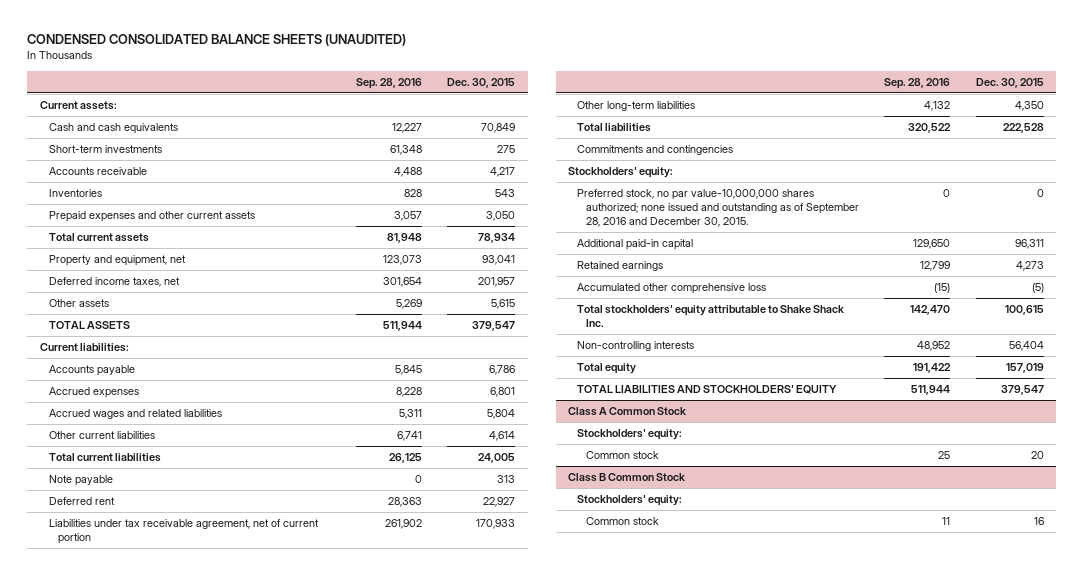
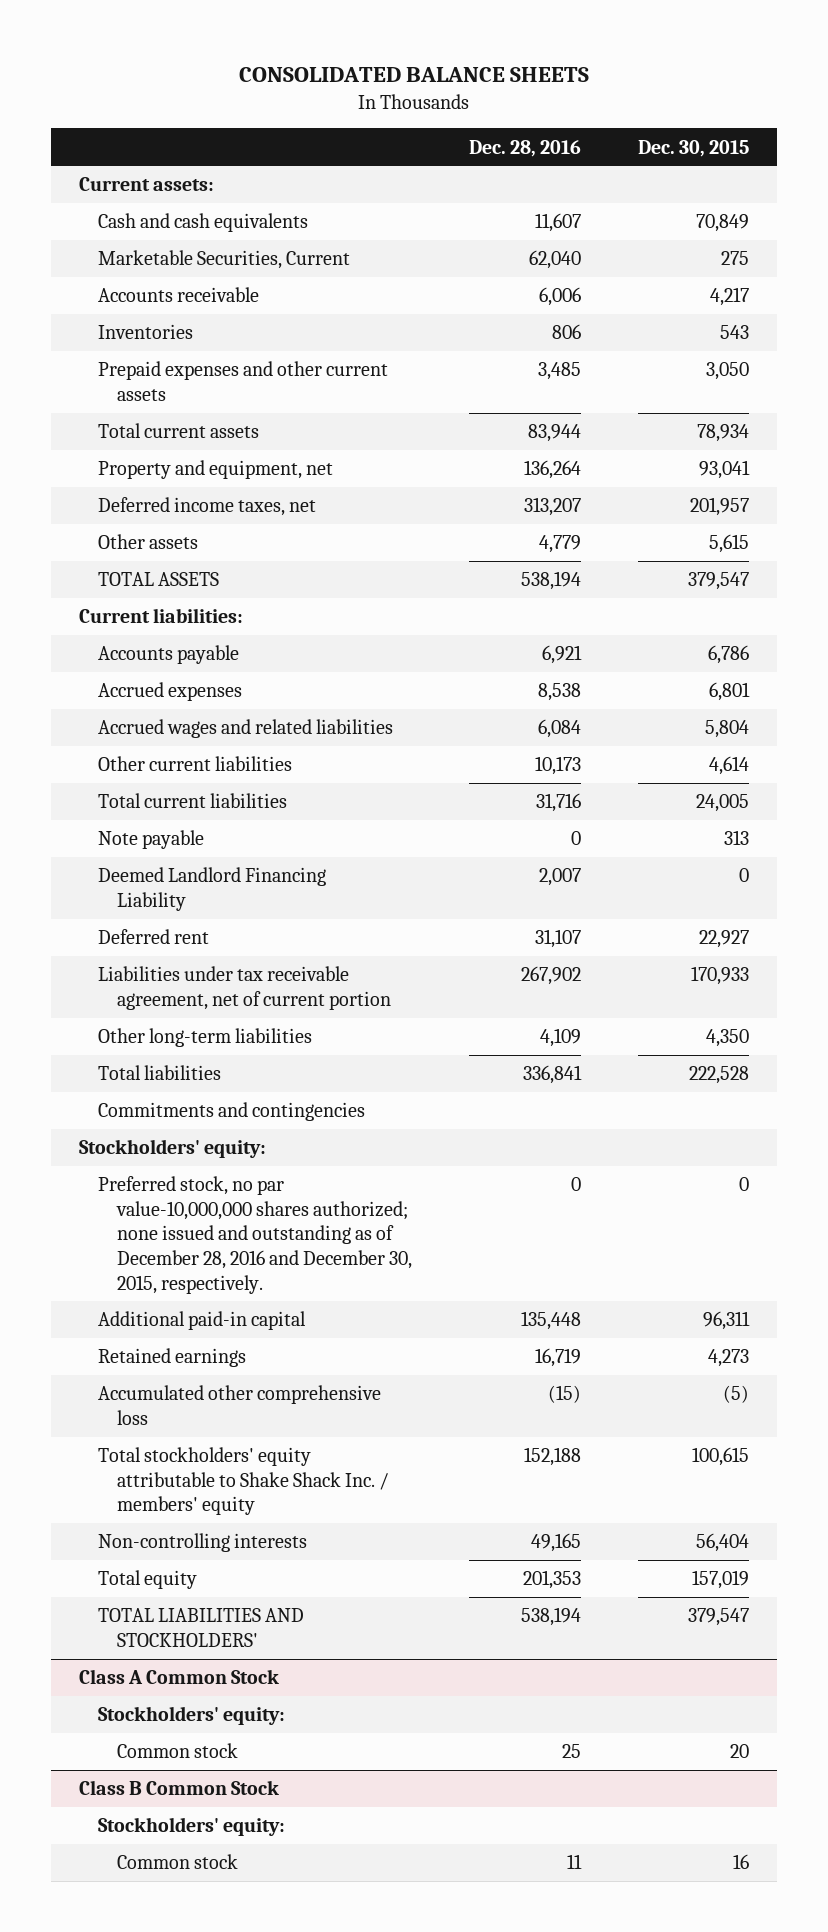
- CONDENSED CONSOLIDATED BALANCE SHEETS (UNAUDITED)
+ CONSOLIDATED BALANCE SHEETS
- | Sep. 28, 2016 | Dec. 30, 2015
+ | Dec. 28, 2016 | Dec. 30, 2015
- Short-term investments | 61,348 | 275
+ Marketable Securities, Current | 62,040 | 275
+ Deemed Landlord Financing Liability | 2,007 | 0
- Preferred stock, no par value-10,000,000 shares authorized; none issued and outstanding as of September 28, 2016 and December 30, 2015. | 0 | 0
+ Preferred stock, no par value-10,000,000 shares authorized; none issued and outstanding as of December 28, 2016 and December 30, 2015, respectively. | 0 | 0
- Total stockholders' equity attributable to Shake Shack Inc. | 142,470 | 100,615
+ Total stockholders' equity attributable to Shake Shack Inc. / members' equity | 152,188 | 100,615
- TOTAL LIABILITIES AND STOCKHOLDERS' EQUITY | 511,944 | 379,547
+ TOTAL LIABILITIES AND STOCKHOLDERS' | 538,194 | 379,547

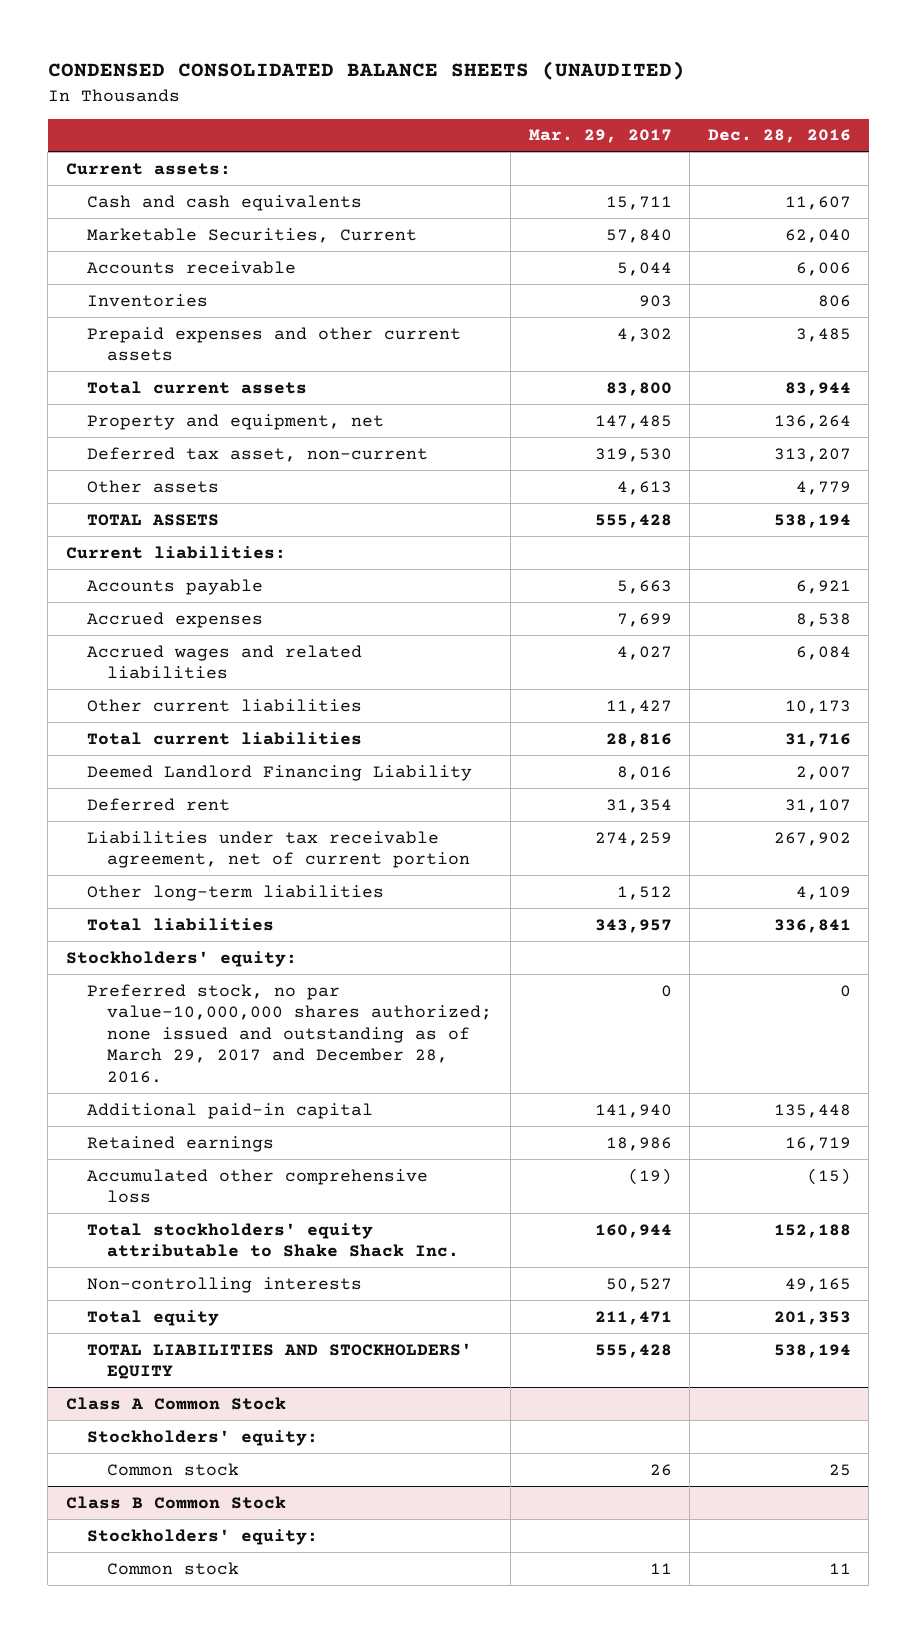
- CONSOLIDATED BALANCE SHEETS
+ CONDENSED CONSOLIDATED BALANCE SHEETS (UNAUDITED)
- | Dec. 28, 2016 | Dec. 30, 2015
+ | Mar. 29, 2017 | Dec. 28, 2016
- Deferred income taxes, net | 313,207 | 201,957
+ Deferred tax asset, non-current | 319,530 | 313,207
- Note payable | 0 | 313
- Commitments and contingencies
- Preferred stock, no par value-10,000,000 shares authorized; none issued and outstanding as of December 28, 2016 and December 30, 2015, respectively. | 0 | 0
+ Preferred stock, no par value-10,000,000 shares authorized; none issued and outstanding as of March 29, 2017 and December 28, 2016. | 0 | 0
- Total stockholders' equity attributable to Shake Shack Inc. / members' equity | 152,188 | 100,615
+ Total stockholders' equity attributable to Shake Shack Inc. | 160,944 | 152,188
- TOTAL LIABILITIES AND STOCKHOLDERS' | 538,194 | 379,547
+ TOTAL LIABILITIES AND STOCKHOLDERS' EQUITY | 555,428 | 538,194

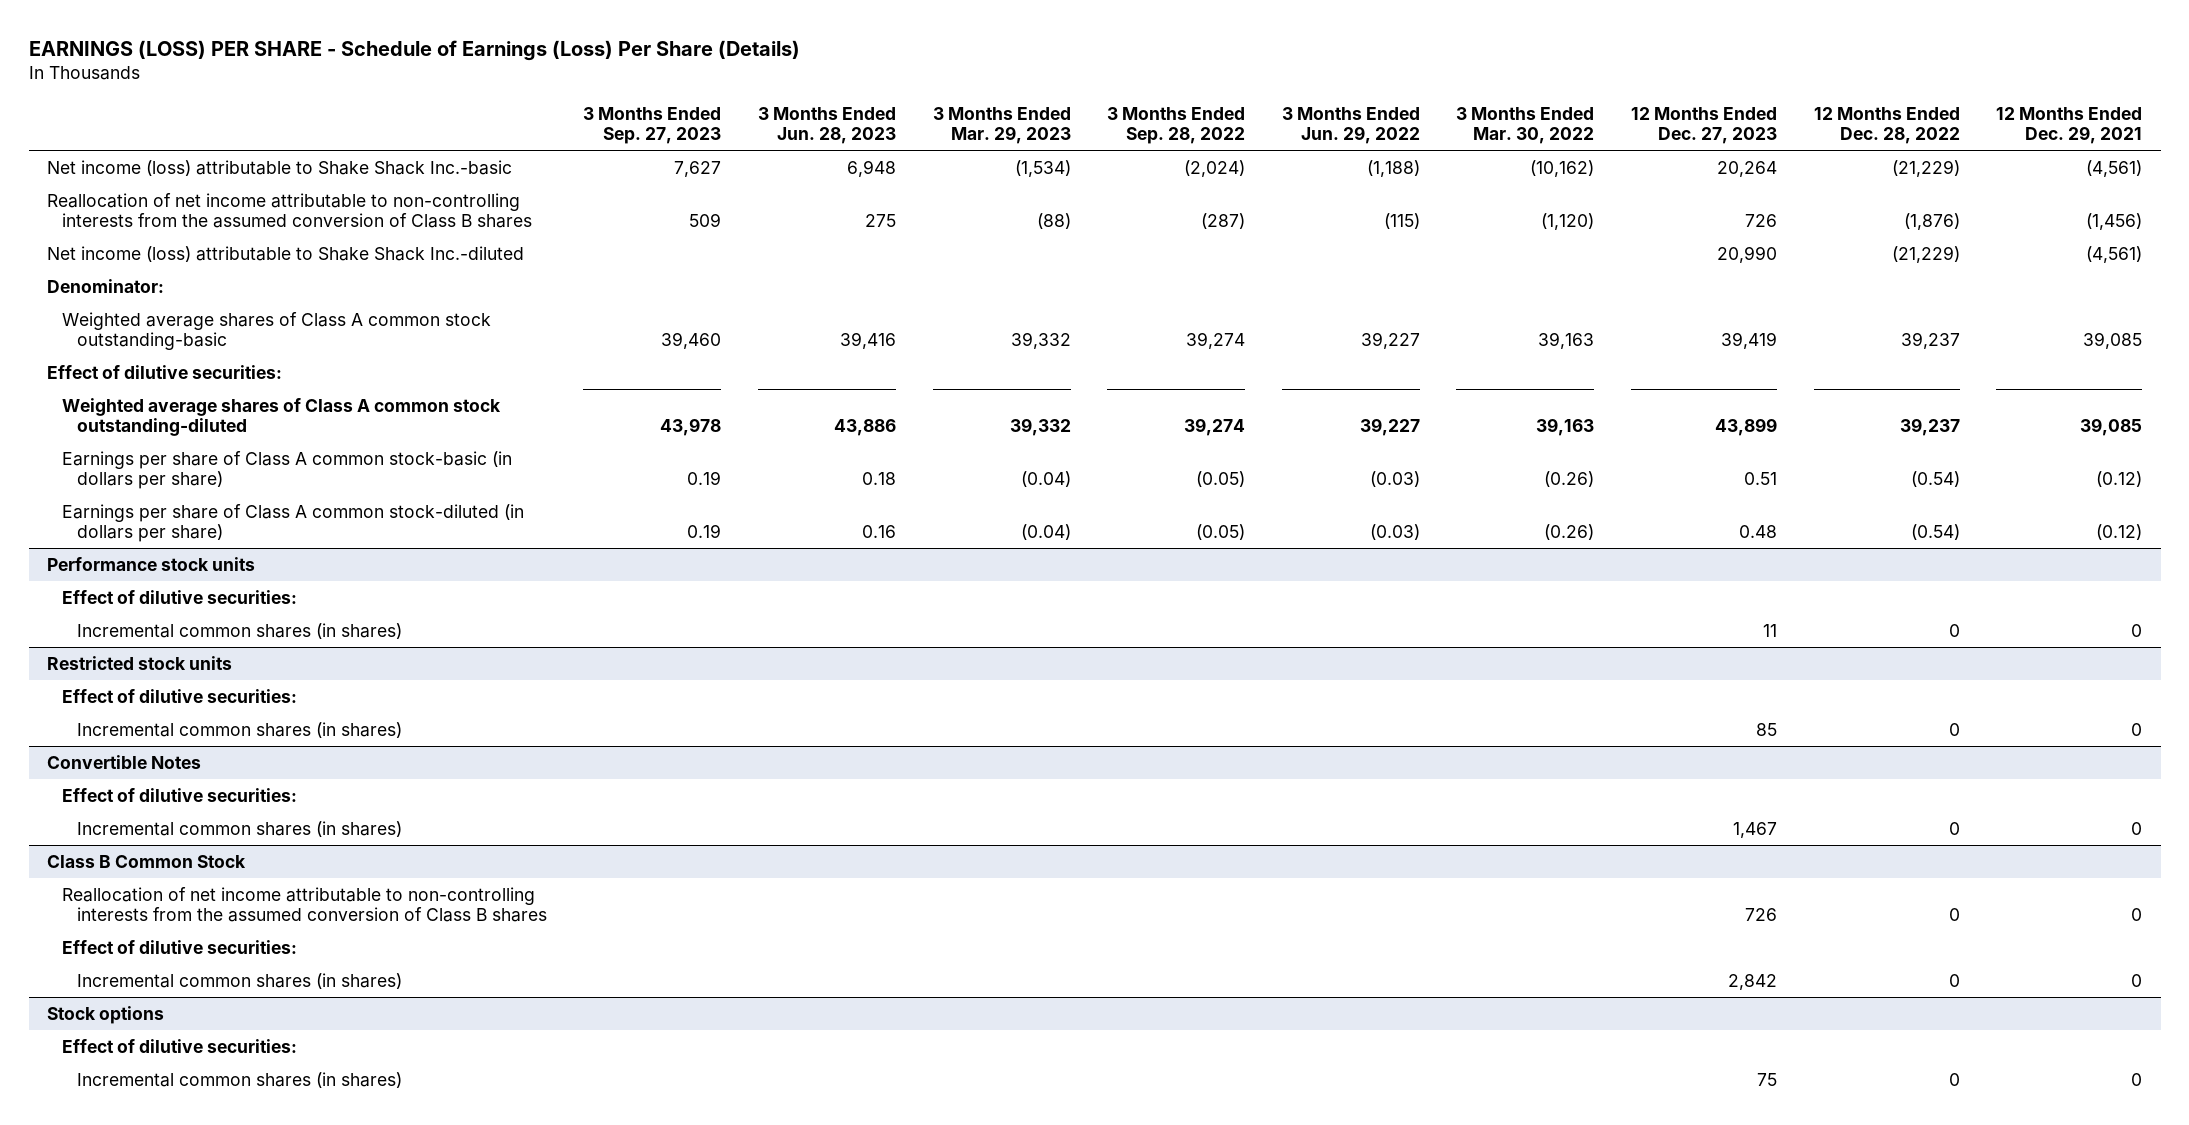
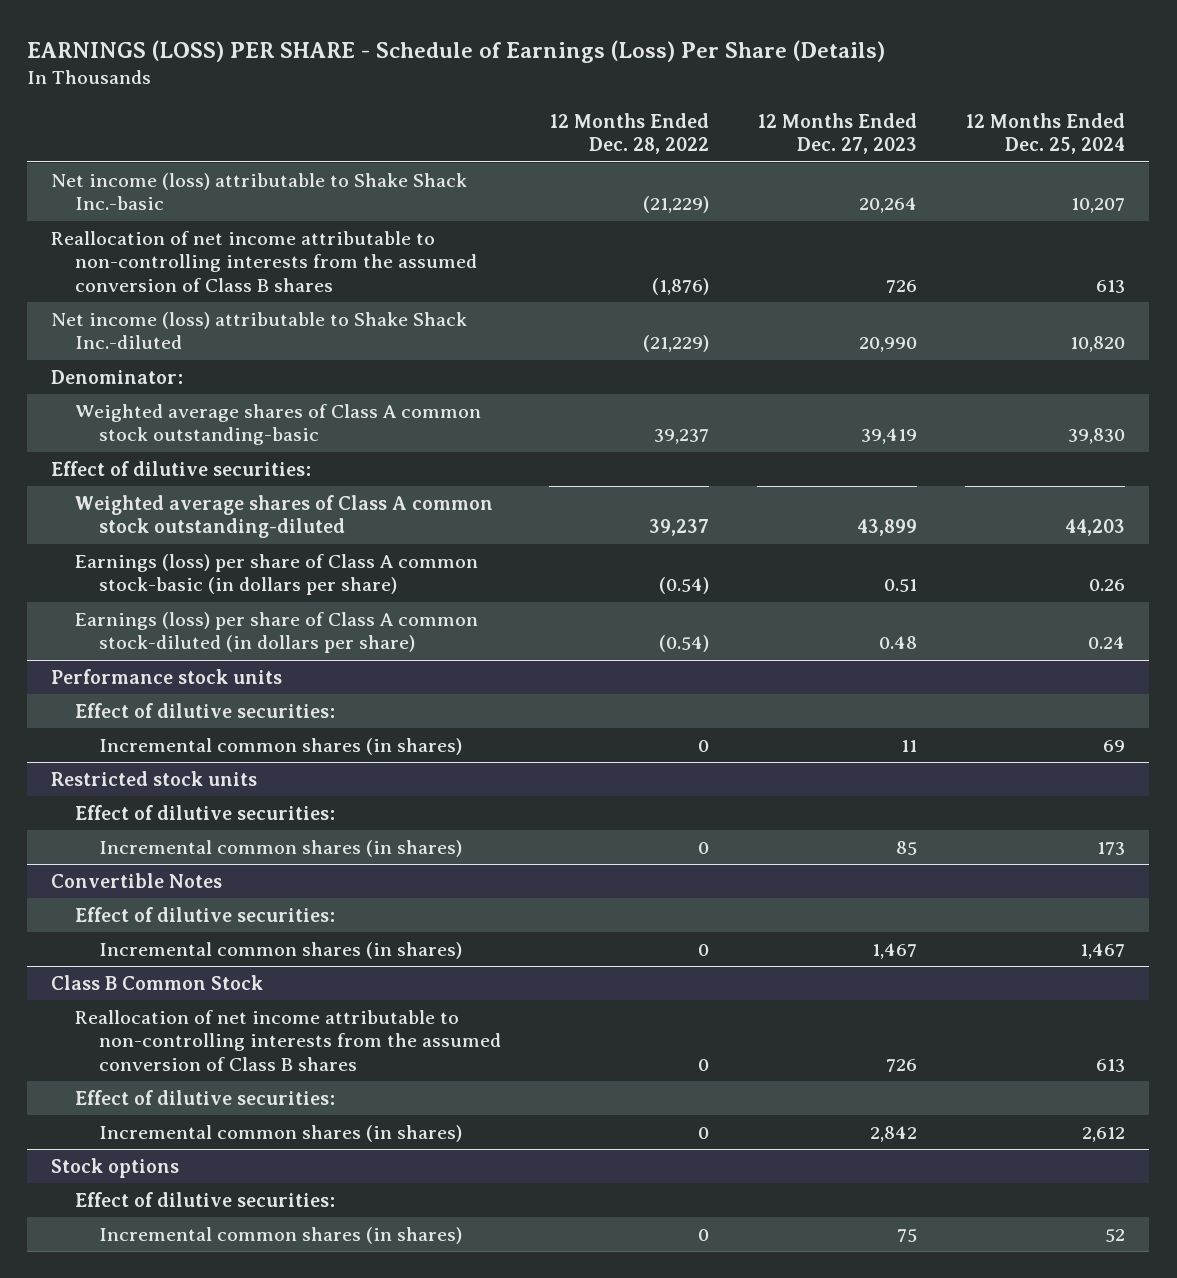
- | 3 Months Ended Sep. 27, 2023 | 3 Months Ended Jun. 28, 2023 | 3 Months Ended Mar. 29, 2023 | 3 Months Ended Sep. 28, 2022 | 3 Months Ended Jun. 29, 2022 | 3 Months Ended Mar. 30, 2022 | 12 Months Ended Dec. 27, 2023 | 12 Months Ended Dec. 28, 2022 | 12 Months Ended Dec. 29, 2021
+ | 12 Months Ended Dec. 28, 2022 | 12 Months Ended Dec. 27, 2023 | 12 Months Ended Dec. 25, 2024
- Earnings per share of Class A common stock-basic (in dollars per share) | 0.19 | 0.18 | (0.04) | (0.05) | (0.03) | (0.26) | 0.51 | (0.54) | (0.12)
- Earnings per share of Class A common stock-diluted (in dollars per share) | 0.19 | 0.16 | (0.04) | (0.05) | (0.03) | (0.26) | 0.48 | (0.54) | (0.12)
+ Earnings (loss) per share of Class A common stock-basic (in dollars per share) | (0.54) | 0.51 | 0.26
+ Earnings (loss) per share of Class A common stock-diluted (in dollars per share) | (0.54) | 0.48 | 0.24

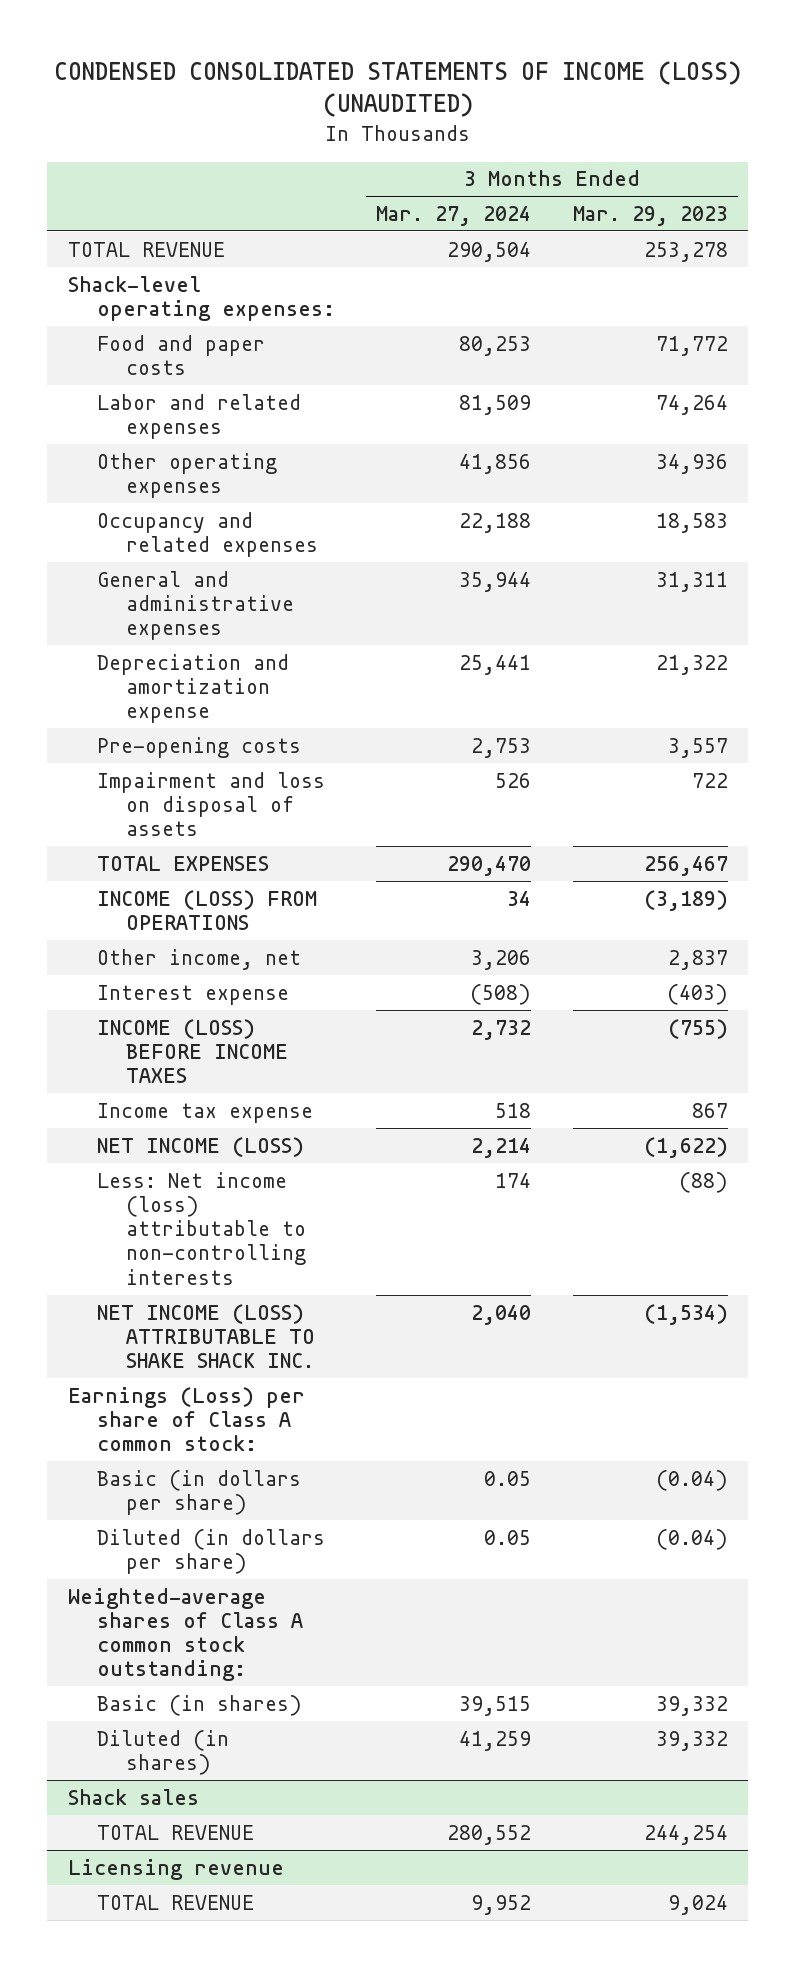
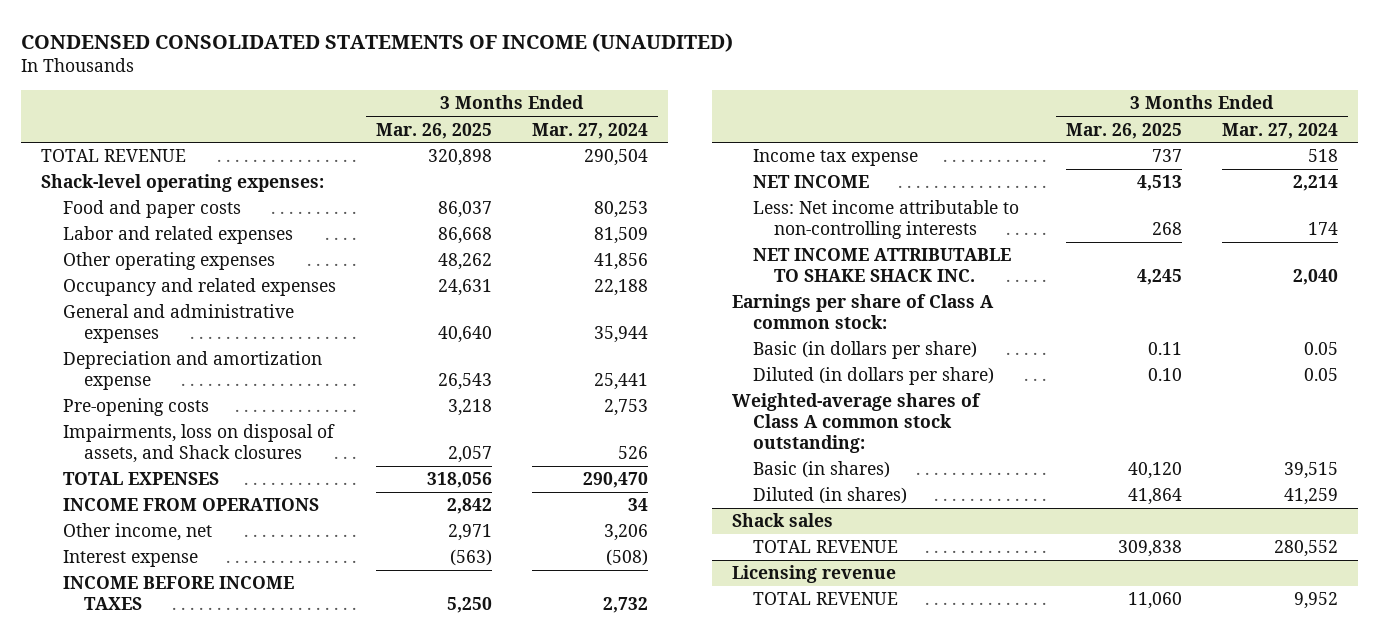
- CONDENSED CONSOLIDATED STATEMENTS OF INCOME (LOSS) (UNAUDITED)
+ CONDENSED CONSOLIDATED STATEMENTS OF INCOME (UNAUDITED)
- | 3 Months Ended Mar. 27, 2024 | 3 Months Ended Mar. 29, 2023
+ | 3 Months Ended Mar. 26, 2025 | 3 Months Ended Mar. 27, 2024
- Impairment and loss on disposal of assets | 526 | 722
+ Impairments, loss on disposal of assets, and Shack closures | 2,057 | 526
- INCOME (LOSS) FROM OPERATIONS | 34 | (3,189)
+ INCOME FROM OPERATIONS | 2,842 | 34
- INCOME (LOSS) BEFORE INCOME TAXES | 2,732 | (755)
+ INCOME BEFORE INCOME TAXES | 5,250 | 2,732
- NET INCOME (LOSS) | 2,214 | (1,622)
- Less: Net income (loss) attributable to non-controlling interests | 174 | (88)
- NET INCOME (LOSS) ATTRIBUTABLE TO SHAKE SHACK INC. | 2,040 | (1,534)
- Earnings (Loss) per share of Class A common stock:
+ NET INCOME | 4,513 | 2,214
+ Less: Net income attributable to non-controlling interests | 268 | 174
+ NET INCOME ATTRIBUTABLE TO SHAKE SHACK INC. | 4,245 | 2,040
+ Earnings per share of Class A common stock:

